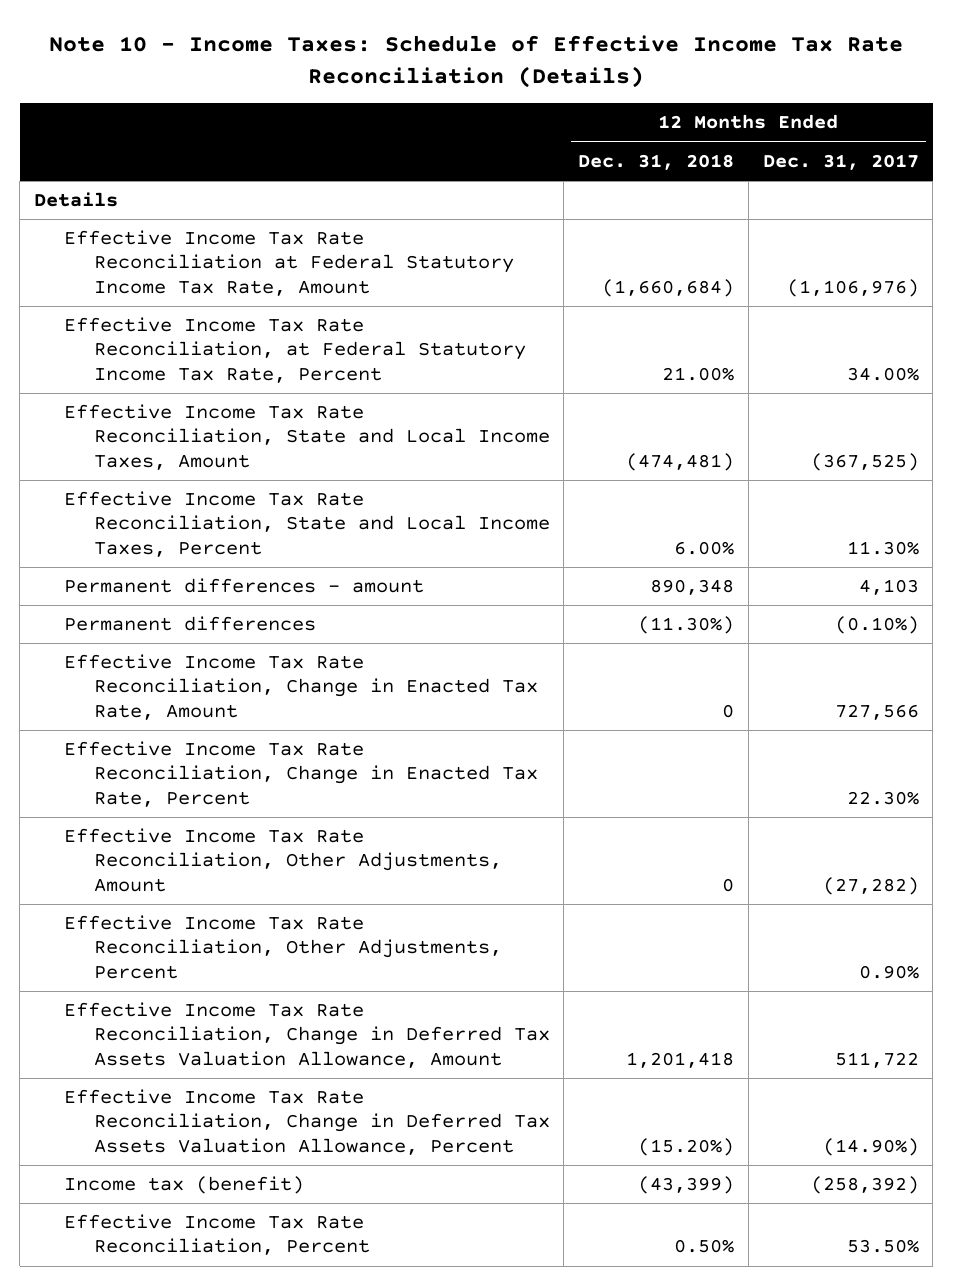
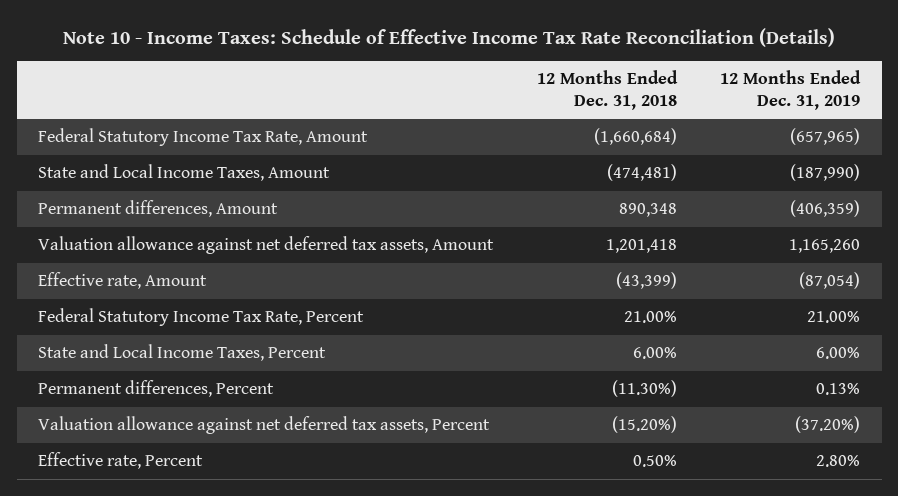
- | 12 Months Ended Dec. 31, 2018 | 12 Months Ended Dec. 31, 2017
+ | 12 Months Ended Dec. 31, 2018 | 12 Months Ended Dec. 31, 2019
- Details
- Effective Income Tax Rate Reconciliation at Federal Statutory Income Tax Rate, Amount | (1,660,684) | (1,106,976)
- Effective Income Tax Rate Reconciliation, at Federal Statutory Income Tax Rate, Percent | 21.00% | 34.00%
- Effective Income Tax Rate Reconciliation, State and Local Income Taxes, Amount | (474,481) | (367,525)
- Effective Income Tax Rate Reconciliation, State and Local Income Taxes, Percent | 6.00% | 11.30%
- Permanent differences - amount | 890,348 | 4,103
- Permanent differences | (11.30%) | (0.10%)
- Effective Income Tax Rate Reconciliation, Change in Enacted Tax Rate, Amount | 0 | 727,566
- Effective Income Tax Rate Reconciliation, Change in Enacted Tax Rate, Percent | | 22.30%
- Effective Income Tax Rate Reconciliation, Other Adjustments, Amount | 0 | (27,282)
- Effective Income Tax Rate Reconciliation, Other Adjustments, Percent | | 0.90%
- Effective Income Tax Rate Reconciliation, Change in Deferred Tax Assets Valuation Allowance, Amount | 1,201,418 | 511,722
- Effective Income Tax Rate Reconciliation, Change in Deferred Tax Assets Valuation Allowance, Percent | (15.20%) | (14.90%)
- Income tax (benefit) | (43,399) | (258,392)
- Effective Income Tax Rate Reconciliation, Percent | 0.50% | 53.50%
+ Federal Statutory Income Tax Rate, Amount | (1,660,684) | (657,965)
+ State and Local Income Taxes, Amount | (474,481) | (187,990)
+ Permanent differences, Amount | 890,348 | (406,359)
+ Valuation allowance against net deferred tax assets, Amount | 1,201,418 | 1,165,260
+ Effective rate, Amount | (43,399) | (87,054)
+ Federal Statutory Income Tax Rate, Percent | 21.00% | 21.00%
+ State and Local Income Taxes, Percent | 6.00% | 6.00%
+ Permanent differences, Percent | (11.30%) | 0.13%
+ Valuation allowance against net deferred tax assets, Percent | (15.20%) | (37.20%)
+ Effective rate, Percent | 0.50% | 2.80%

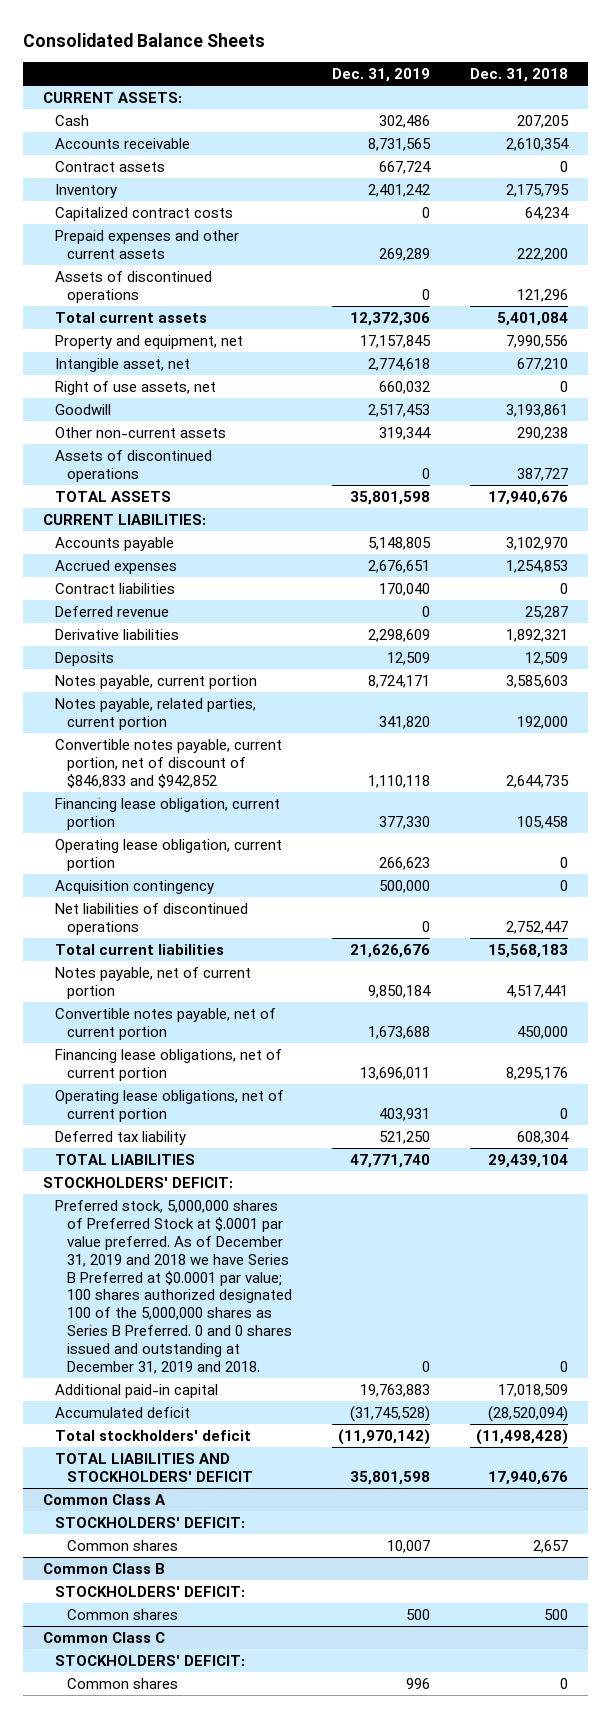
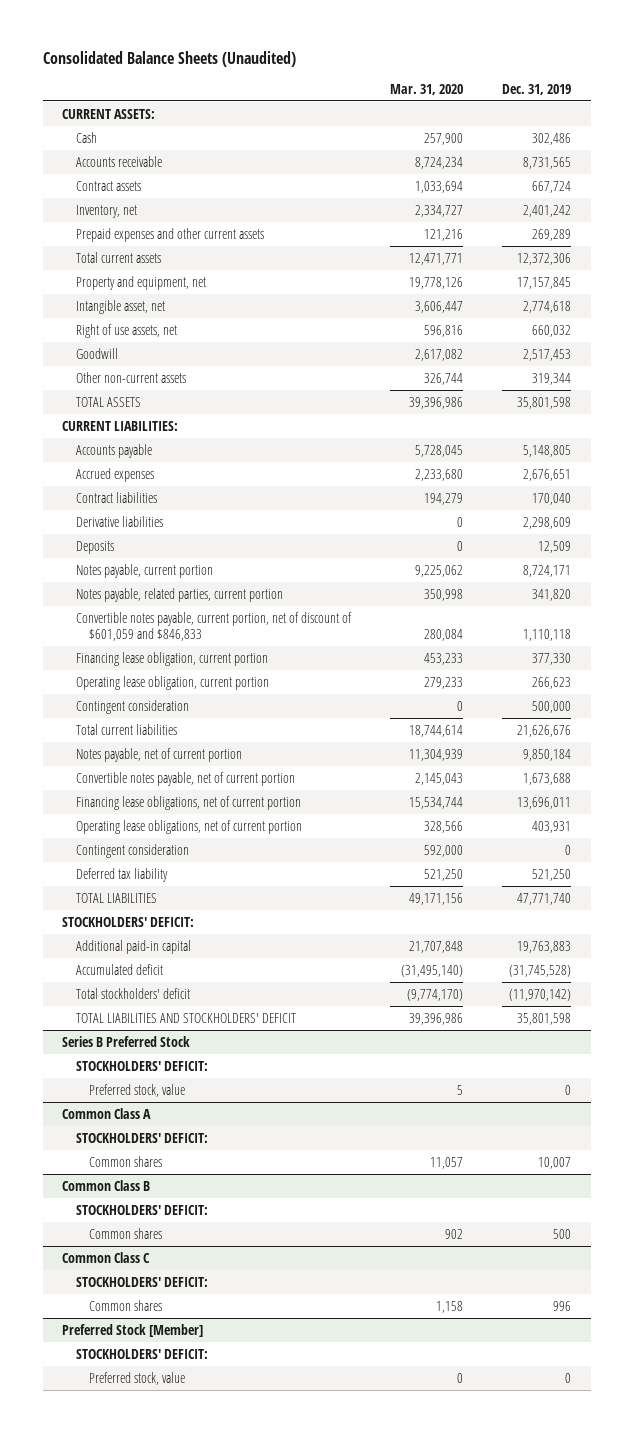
- Consolidated Balance Sheets
+ Consolidated Balance Sheets (Unaudited)
- | Dec. 31, 2019 | Dec. 31, 2018
+ | Mar. 31, 2020 | Dec. 31, 2019
- Inventory | 2,401,242 | 2,175,795
- Capitalized contract costs | 0 | 64,234
+ Inventory, net | 2,334,727 | 2,401,242
- Assets of discontinued operations | 0 | 121,296
- Assets of discontinued operations | 0 | 387,727
- Deferred revenue | 0 | 25,287
- Convertible notes payable, current portion, net of discount of $846,833 and $942,852 | 1,110,118 | 2,644,735
+ Convertible notes payable, current portion, net of discount of $601,059 and $846,833 | 280,084 | 1,110,118
- Acquisition contingency | 500,000 | 0
- Net liabilities of discontinued operations | 0 | 2,752,447
+ Contingent consideration | 0 | 500,000
+ Contingent consideration | 592,000 | 0
- Preferred stock, 5,000,000 shares of Preferred Stock at $.0001 par value preferred. As of December 31, 2019 and 2018 we have Series B Preferred at $0.0001 par value; 100 shares authorized designated 100 of the 5,000,000 shares as Series B Preferred. 0 and 0 shares issued and outstanding at December 31, 2019 and 2018. | 0 | 0
+ Series B Preferred Stock
+ STOCKHOLDERS' DEFICIT:
+ Preferred stock, value | 5 | 0
+ Preferred Stock [Member]
+ STOCKHOLDERS' DEFICIT:
+ Preferred stock, value | 0 | 0

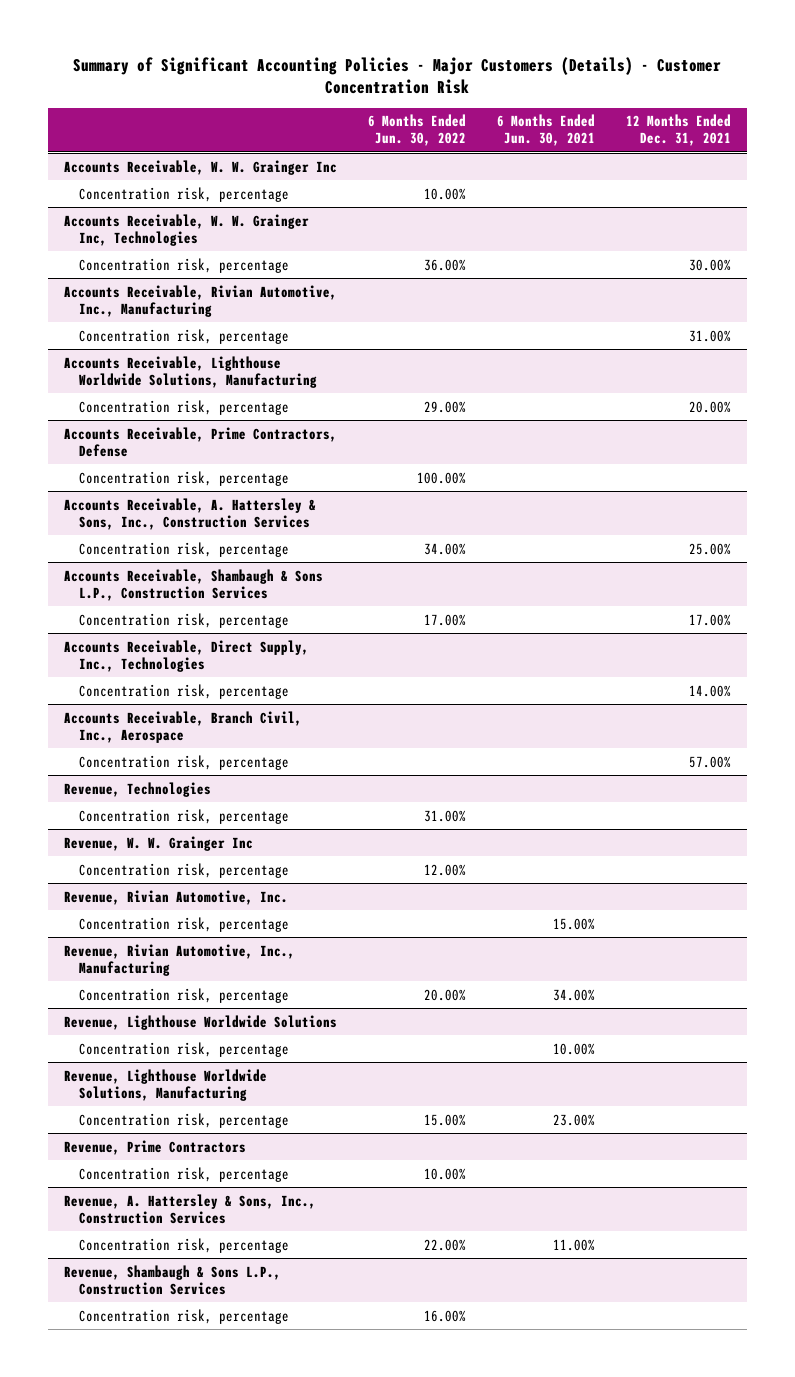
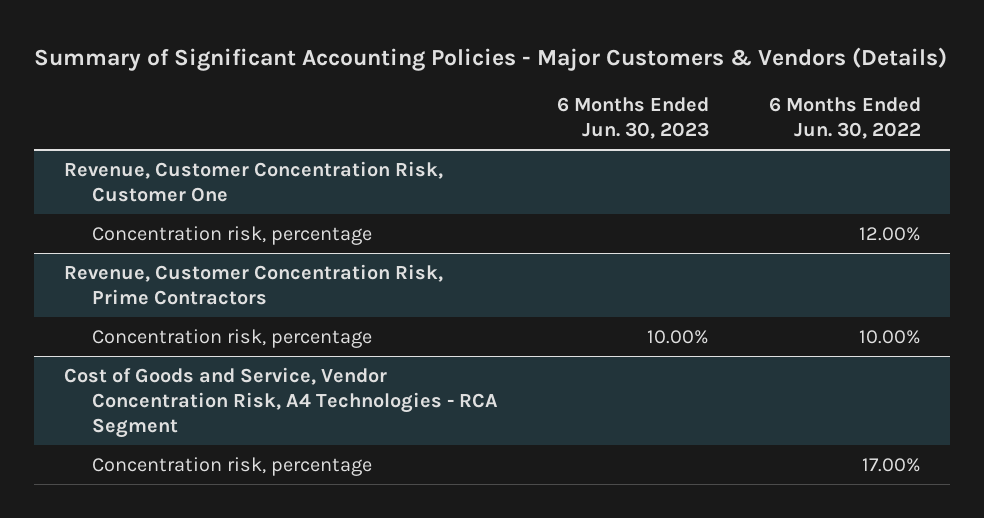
- Summary of Significant Accounting Policies - Major Customers (Details) - Customer Concentration Risk
+ Summary of Significant Accounting Policies - Major Customers & Vendors (Details)
- | 6 Months Ended Jun. 30, 2022 | 6 Months Ended Jun. 30, 2021 | 12 Months Ended Dec. 31, 2021
+ | 6 Months Ended Jun. 30, 2023 | 6 Months Ended Jun. 30, 2022
- Accounts Receivable, W. W. Grainger Inc
- Concentration risk, percentage | 10.00% | |
- Accounts Receivable, W. W. Grainger Inc, Technologies
- Concentration risk, percentage | 36.00% | | 30.00%
- Accounts Receivable, Rivian Automotive, Inc., Manufacturing
- Concentration risk, percentage | | | 31.00%
- Accounts Receivable, Lighthouse Worldwide Solutions, Manufacturing
- Concentration risk, percentage | 29.00% | | 20.00%
- Accounts Receivable, Prime Contractors, Defense
- Concentration risk, percentage | 100.00% | |
- Accounts Receivable, A. Hattersley & Sons, Inc., Construction Services
- Concentration risk, percentage | 34.00% | | 25.00%
- Accounts Receivable, Shambaugh & Sons L.P., Construction Services
- Concentration risk, percentage | 17.00% | | 17.00%
- Accounts Receivable, Direct Supply, Inc., Technologies
- Concentration risk, percentage | | | 14.00%
- Accounts Receivable, Branch Civil, Inc., Aerospace
- Concentration risk, percentage | | | 57.00%
- Revenue, Technologies
- Concentration risk, percentage | 31.00% | |
- Revenue, W. W. Grainger Inc
+ Revenue, Customer Concentration Risk, Customer One
- Revenue, Rivian Automotive, Inc.
- Concentration risk, percentage | | 15.00% |
- Revenue, Rivian Automotive, Inc., Manufacturing
- Concentration risk, percentage | 20.00% | 34.00% |
- Revenue, Lighthouse Worldwide Solutions
- Concentration risk, percentage | | 10.00% |
- Revenue, Lighthouse Worldwide Solutions, Manufacturing
- Concentration risk, percentage | 15.00% | 23.00% |
- Revenue, Prime Contractors
+ Revenue, Customer Concentration Risk, Prime Contractors
- Revenue, A. Hattersley & Sons, Inc., Construction Services
- Concentration risk, percentage | 22.00% | 11.00% |
- Revenue, Shambaugh & Sons L.P., Construction Services
- Concentration risk, percentage | 16.00% | |
+ Cost of Goods and Service, Vendor Concentration Risk, A4 Technologies - RCA Segment
+ Concentration risk, percentage | | 17.00%

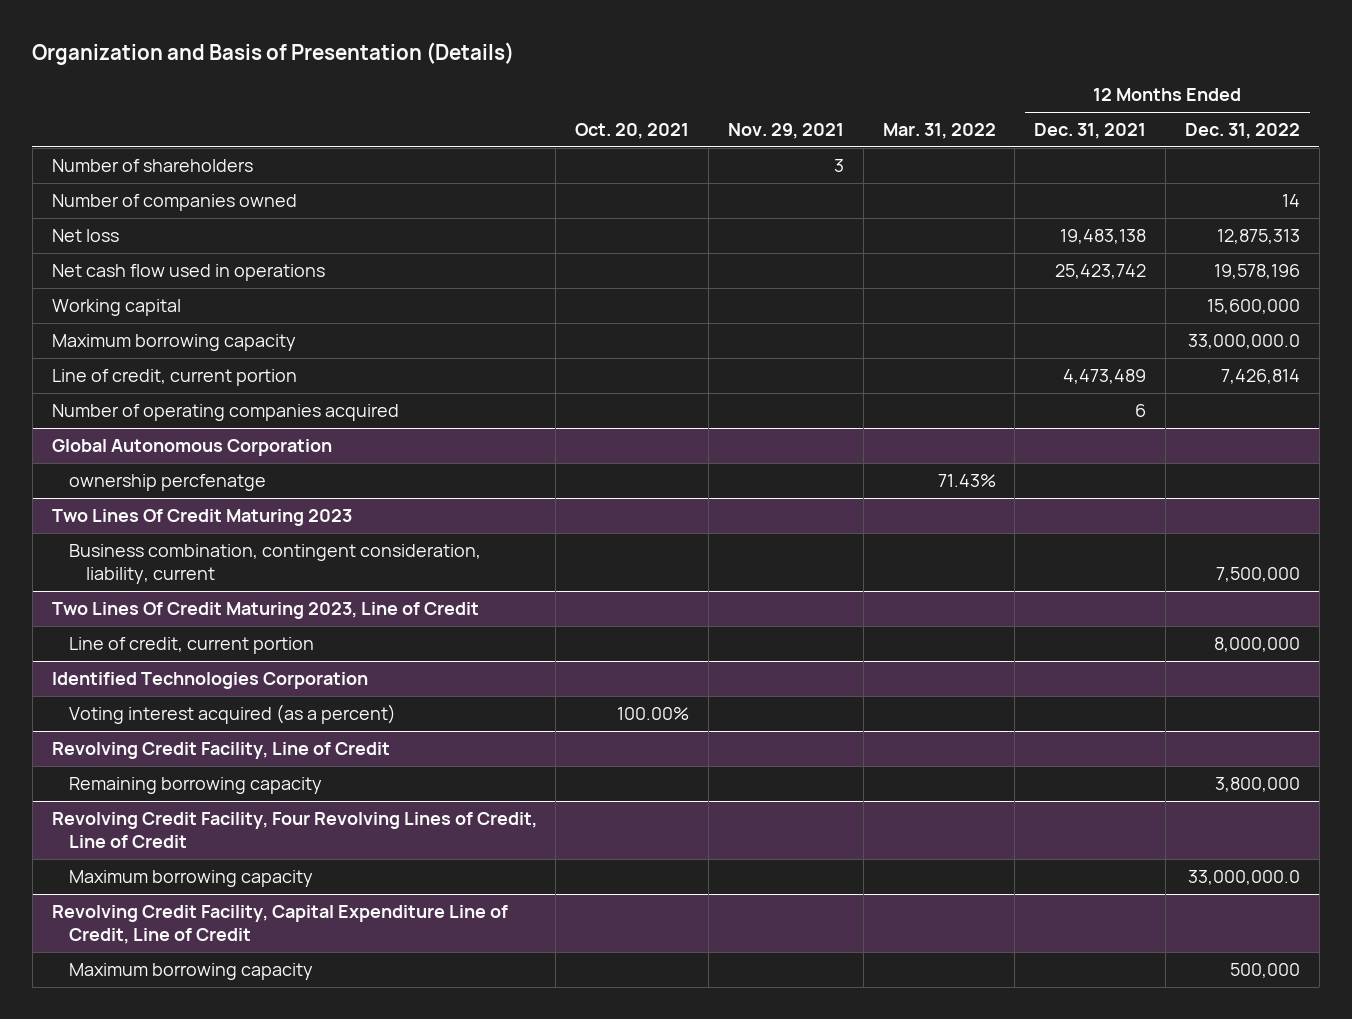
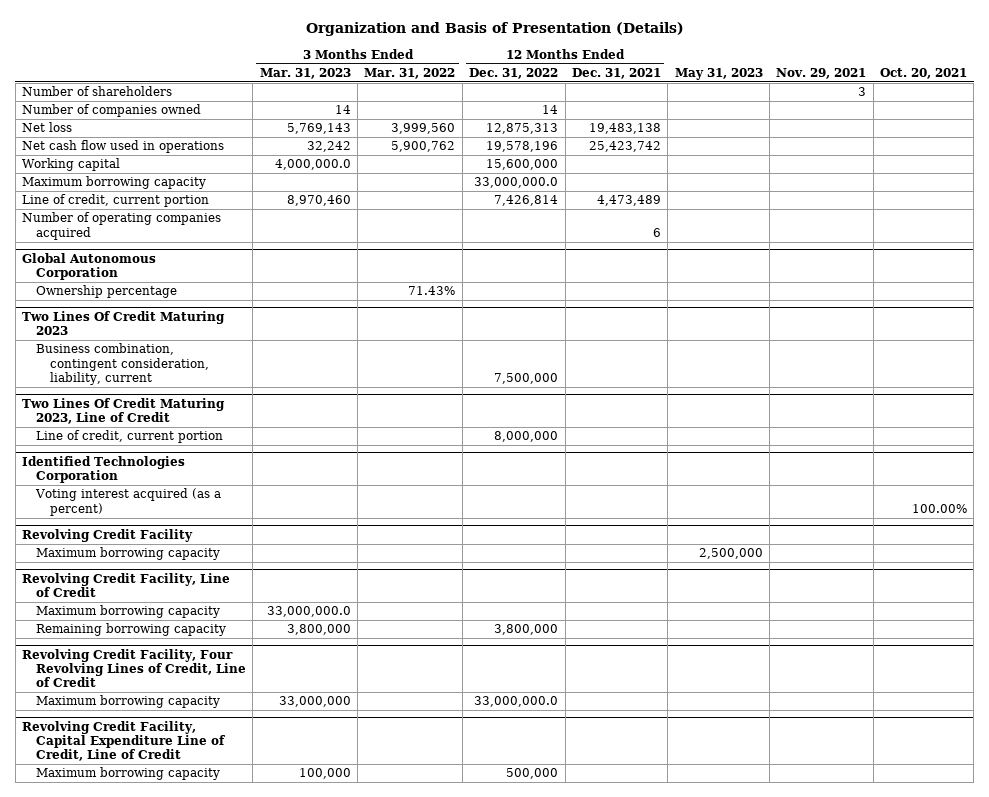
- | Oct. 20, 2021 | Nov. 29, 2021 | Mar. 31, 2022 | 12 Months Ended Dec. 31, 2021 | 12 Months Ended Dec. 31, 2022
+ | 3 Months Ended Mar. 31, 2023 | 3 Months Ended Mar. 31, 2022 | 12 Months Ended Dec. 31, 2022 | 12 Months Ended Dec. 31, 2021 | May 31, 2023 | Nov. 29, 2021 | Oct. 20, 2021
@ Global Autonomous Corporation
- ownership percfenatge | | | 71.43% | |
+ Ownership percentage | | 71.43% | | | | |
+ Revolving Credit Facility
+ Maximum borrowing capacity | | | | | 2,500,000 | |
@ Revolving Credit Facility, Line of Credit
+ Maximum borrowing capacity | 33,000,000.0 | | | | | |

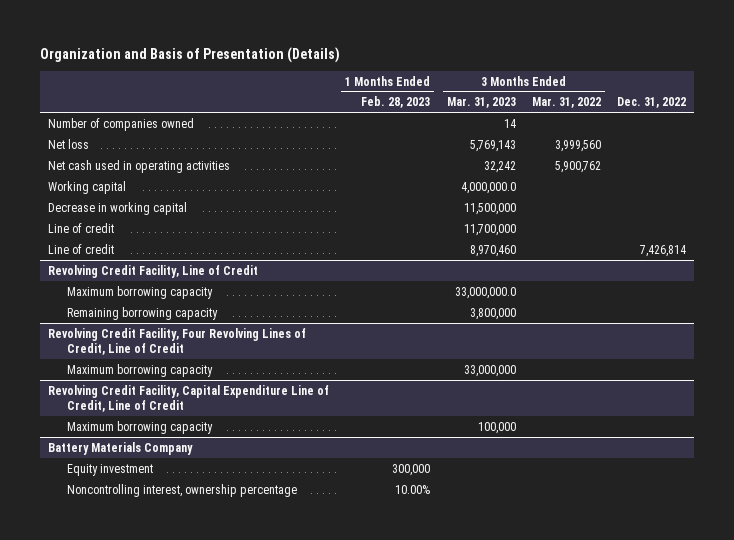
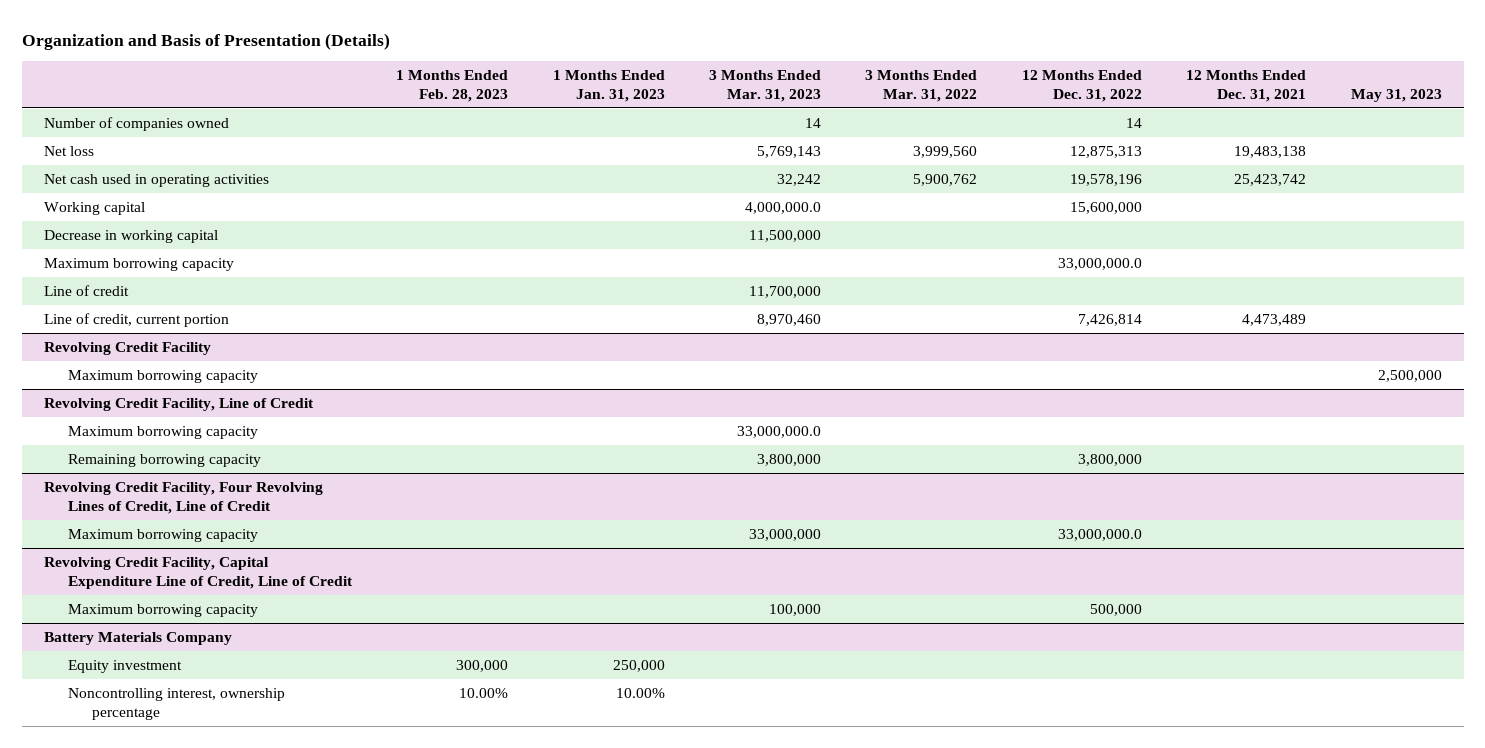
- | 1 Months Ended Feb. 28, 2023 | 3 Months Ended Mar. 31, 2023 | 3 Months Ended Mar. 31, 2022 | Dec. 31, 2022
+ | 1 Months Ended Feb. 28, 2023 | 1 Months Ended Jan. 31, 2023 | 3 Months Ended Mar. 31, 2023 | 3 Months Ended Mar. 31, 2022 | 12 Months Ended Dec. 31, 2022 | 12 Months Ended Dec. 31, 2021 | May 31, 2023
+ Maximum borrowing capacity | | | | | 33,000,000.0 | |
- Line of credit | | 8,970,460 | | 7,426,814
+ Line of credit, current portion | | | 8,970,460 | | 7,426,814 | 4,473,489 |
+ Revolving Credit Facility
+ Maximum borrowing capacity | | | | | | | 2,500,000

